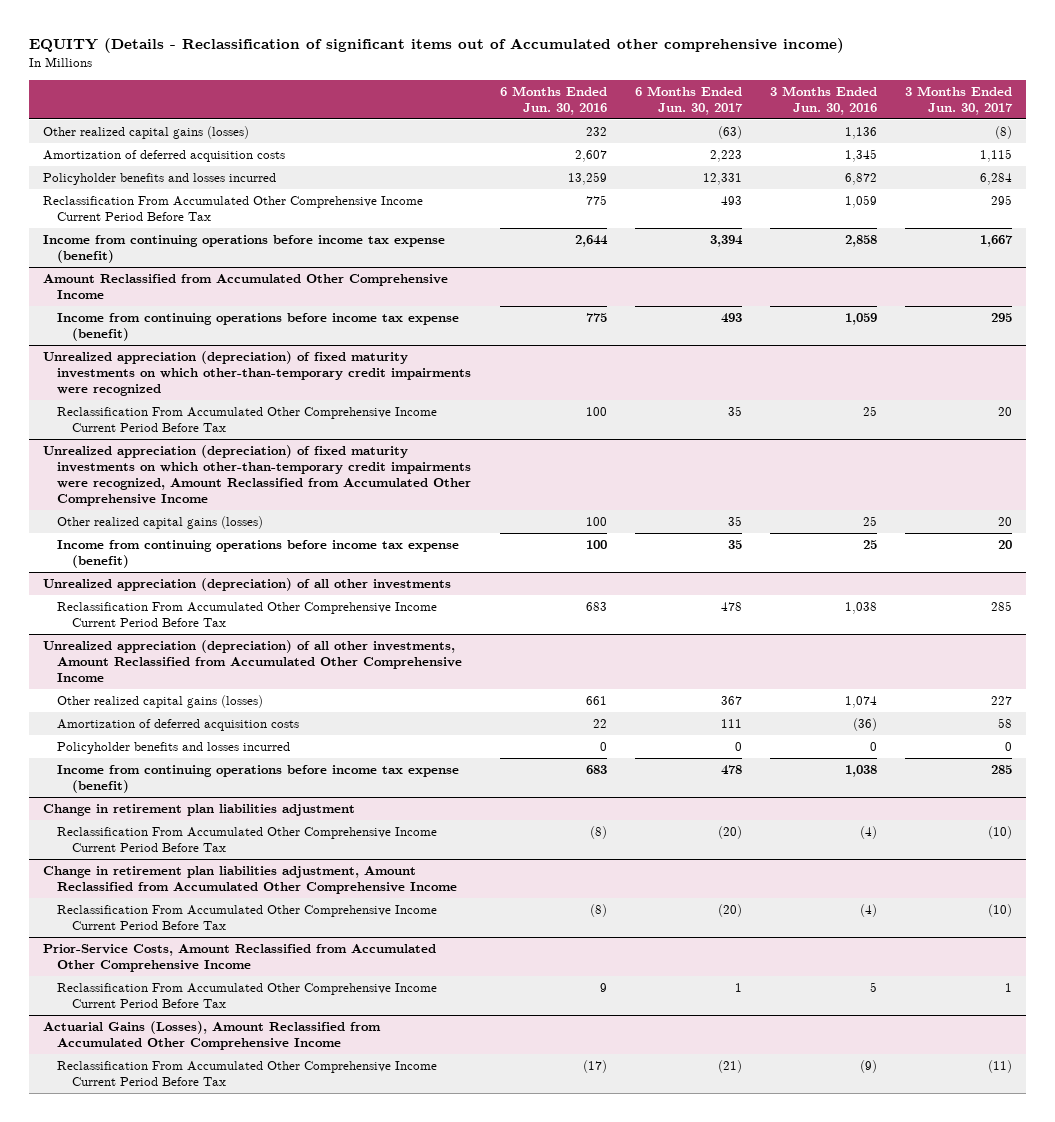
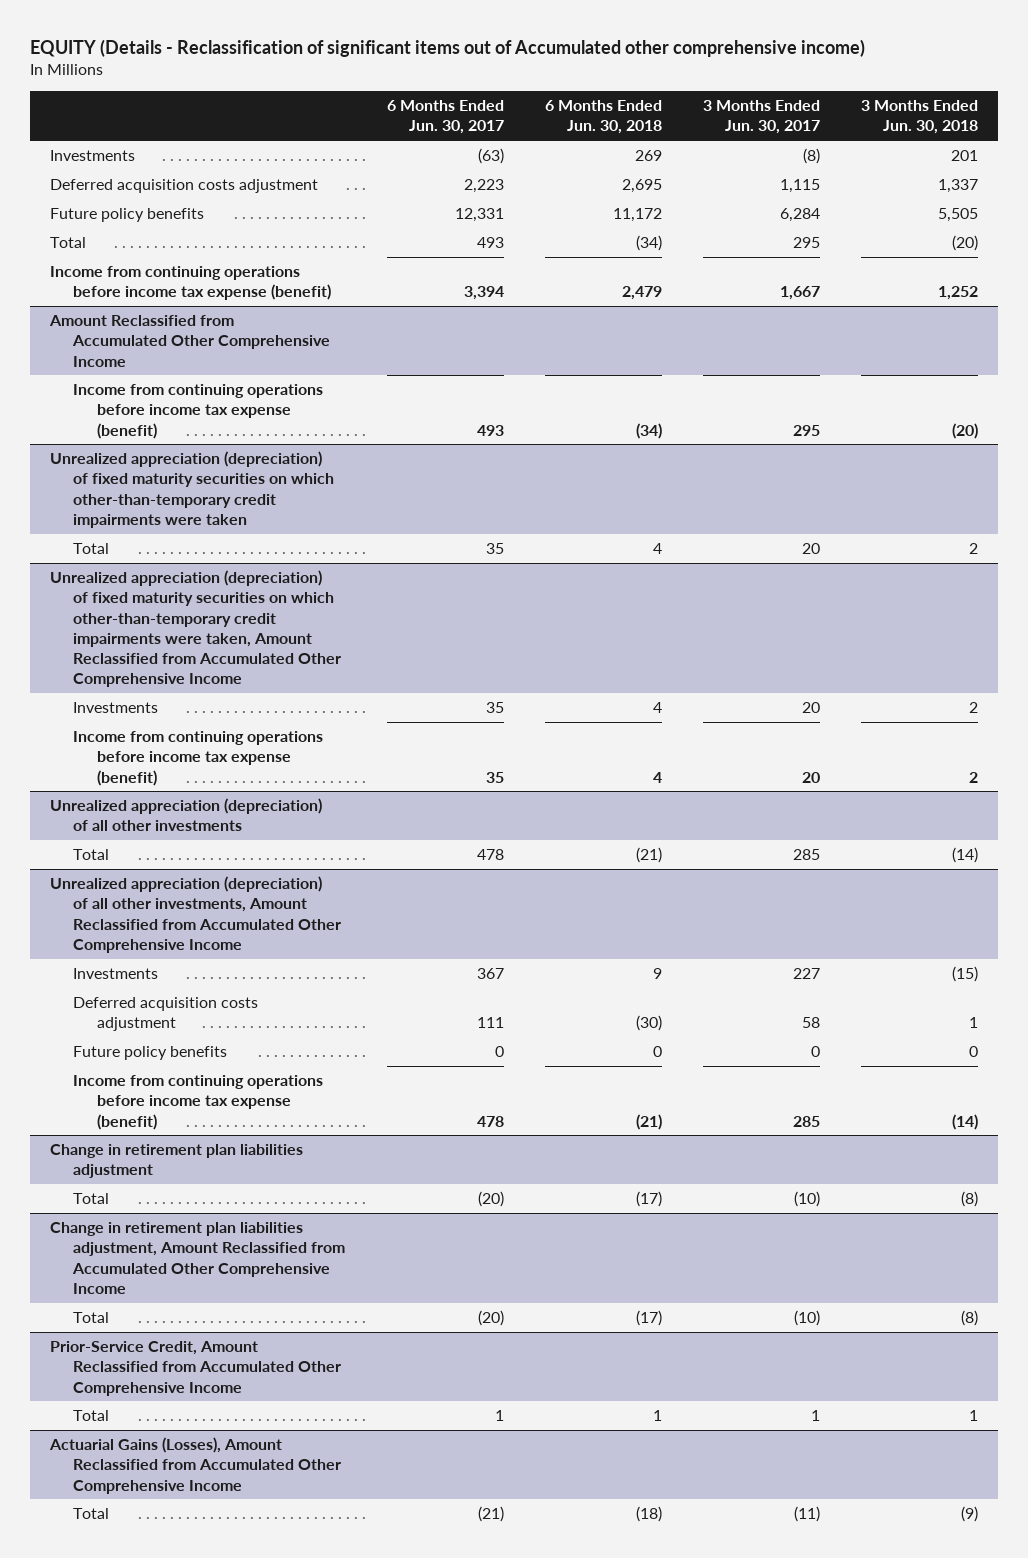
- | 6 Months Ended Jun. 30, 2016 | 6 Months Ended Jun. 30, 2017 | 3 Months Ended Jun. 30, 2016 | 3 Months Ended Jun. 30, 2017
+ | 6 Months Ended Jun. 30, 2017 | 6 Months Ended Jun. 30, 2018 | 3 Months Ended Jun. 30, 2017 | 3 Months Ended Jun. 30, 2018
- Other realized capital gains (losses) | 232 | (63) | 1,136 | (8)
- Amortization of deferred acquisition costs | 2,607 | 2,223 | 1,345 | 1,115
- Policyholder benefits and losses incurred | 13,259 | 12,331 | 6,872 | 6,284
- Reclassification From Accumulated Other Comprehensive Income Current Period Before Tax | 775 | 493 | 1,059 | 295
+ Investments | (63) | 269 | (8) | 201
+ Deferred acquisition costs adjustment | 2,223 | 2,695 | 1,115 | 1,337
+ Future policy benefits | 12,331 | 11,172 | 6,284 | 5,505
+ Total | 493 | (34) | 295 | (20)
- Unrealized appreciation (depreciation) of fixed maturity investments on which other-than-temporary credit impairments were recognized
- Reclassification From Accumulated Other Comprehensive Income Current Period Before Tax | 100 | 35 | 25 | 20
- Unrealized appreciation (depreciation) of fixed maturity investments on which other-than-temporary credit impairments were recognized, Amount Reclassified from Accumulated Other Comprehensive Income
- Other realized capital gains (losses) | 100 | 35 | 25 | 20
+ Unrealized appreciation (depreciation) of fixed maturity securities on which other-than-temporary credit impairments were taken
+ Total | 35 | 4 | 20 | 2
+ Unrealized appreciation (depreciation) of fixed maturity securities on which other-than-temporary credit impairments were taken, Amount Reclassified from Accumulated Other Comprehensive Income
+ Investments | 35 | 4 | 20 | 2
@ Unrealized appreciation (depreciation) of all other investments
- Reclassification From Accumulated Other Comprehensive Income Current Period Before Tax | 683 | 478 | 1,038 | 285
+ Total | 478 | (21) | 285 | (14)
@ Unrealized appreciation (depreciation) of all other investments, Amount Reclassified from Accumulated Other Comprehensive Income
- Other realized capital gains (losses) | 661 | 367 | 1,074 | 227
- Amortization of deferred acquisition costs | 22 | 111 | (36) | 58
- Policyholder benefits and losses incurred | 0 | 0 | 0 | 0
+ Investments | 367 | 9 | 227 | (15)
+ Deferred acquisition costs adjustment | 111 | (30) | 58 | 1
+ Future policy benefits | 0 | 0 | 0 | 0
@ Change in retirement plan liabilities adjustment
- Reclassification From Accumulated Other Comprehensive Income Current Period Before Tax | (8) | (20) | (4) | (10)
+ Total | (20) | (17) | (10) | (8)
@ Change in retirement plan liabilities adjustment, Amount Reclassified from Accumulated Other Comprehensive Income
- Reclassification From Accumulated Other Comprehensive Income Current Period Before Tax | (8) | (20) | (4) | (10)
- Prior-Service Costs, Amount Reclassified from Accumulated Other Comprehensive Income
- Reclassification From Accumulated Other Comprehensive Income Current Period Before Tax | 9 | 1 | 5 | 1
@ Change in retirement plan liabilities adjustment, Amount Reclassified from Accumulated Other Comprehensive Income
+ Total | (20) | (17) | (10) | (8)
+ Prior-Service Credit, Amount Reclassified from Accumulated Other Comprehensive Income
+ Total | 1 | 1 | 1 | 1
@ Actuarial Gains (Losses), Amount Reclassified from Accumulated Other Comprehensive Income
- Reclassification From Accumulated Other Comprehensive Income Current Period Before Tax | (17) | (21) | (9) | (11)
+ Total | (21) | (18) | (11) | (9)

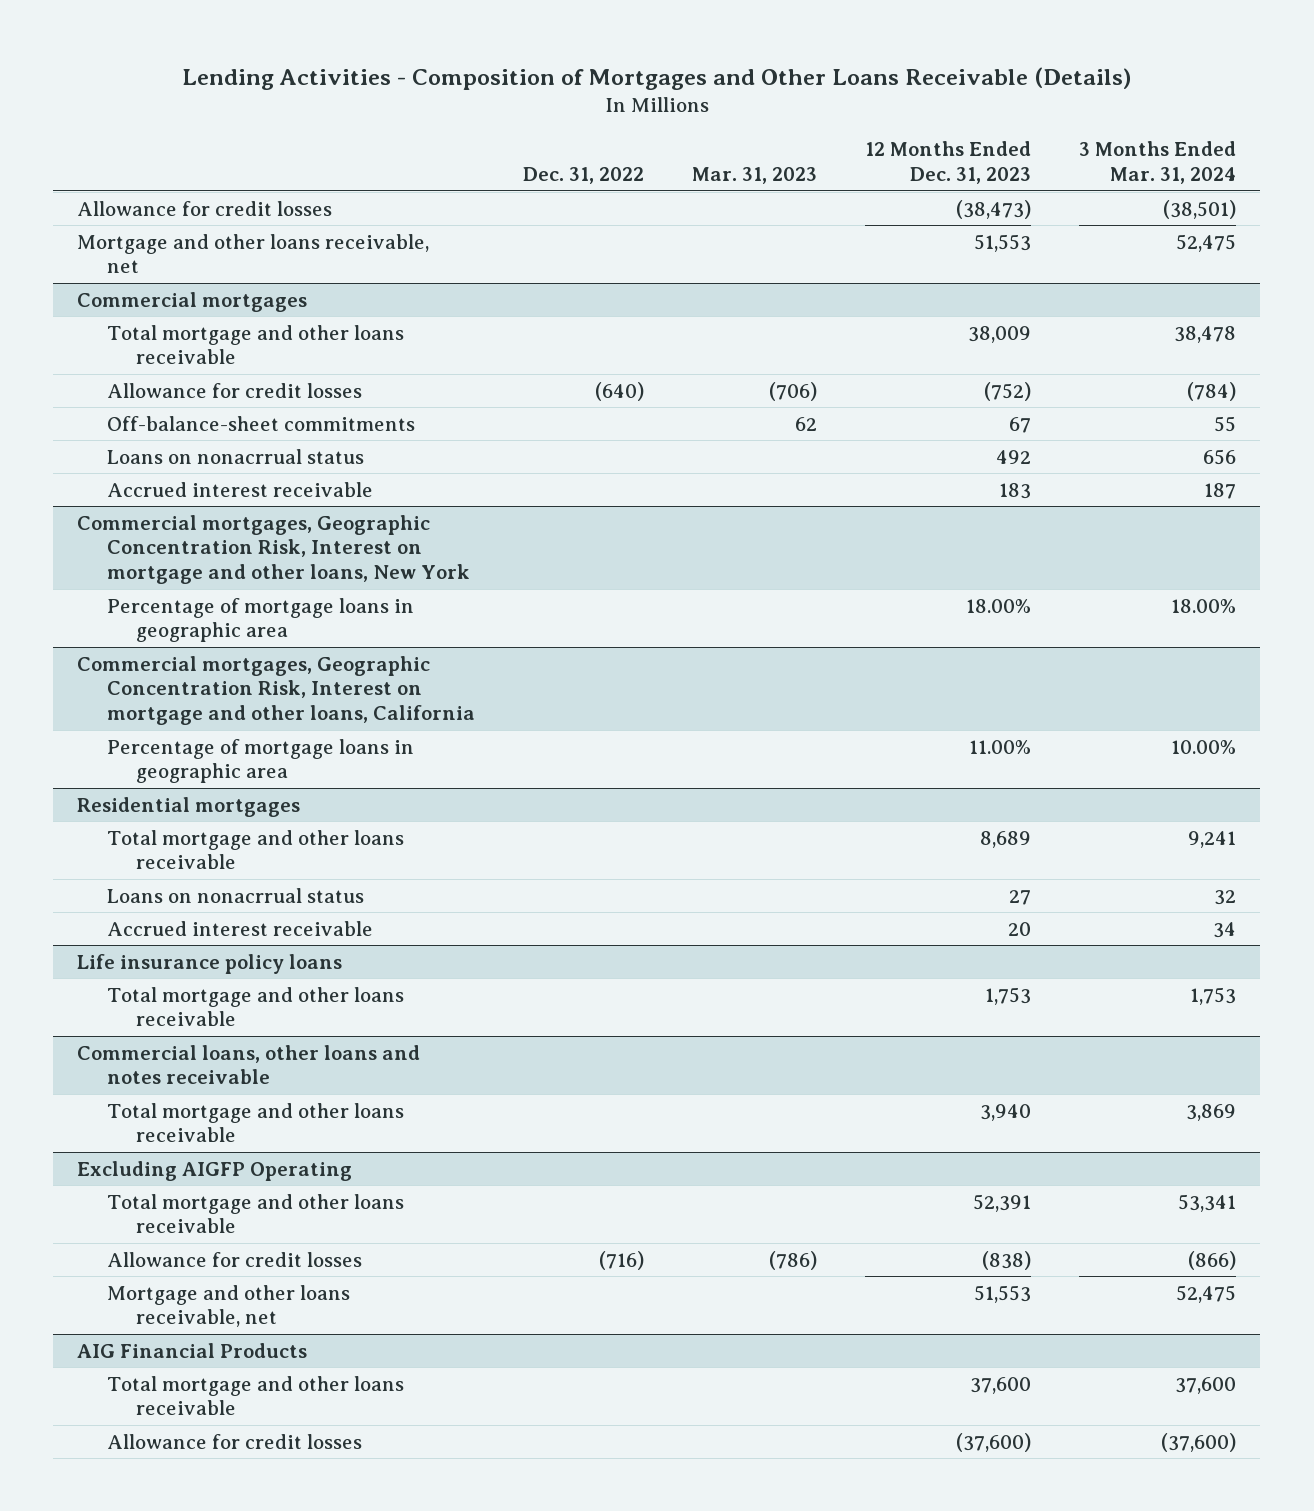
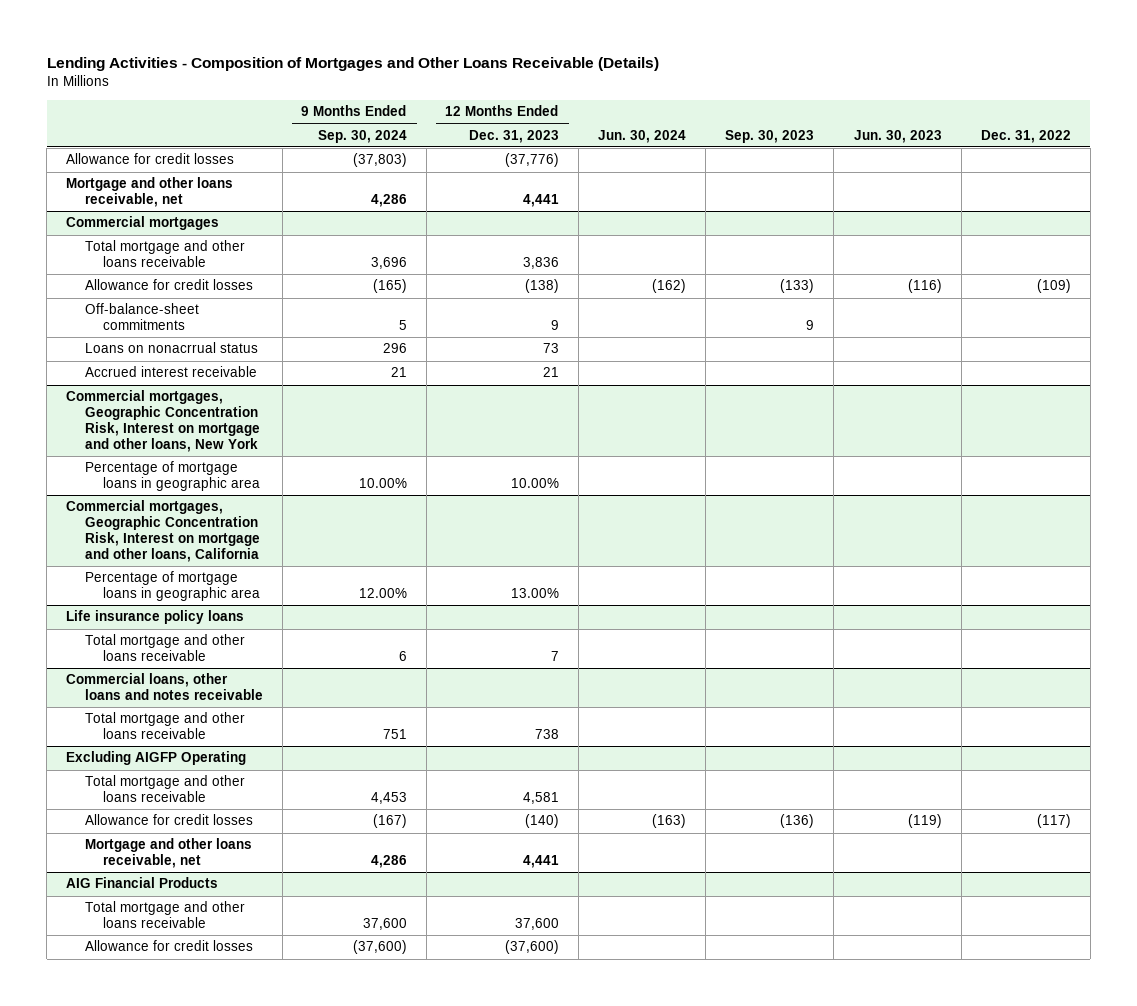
- | Dec. 31, 2022 | Mar. 31, 2023 | 12 Months Ended Dec. 31, 2023 | 3 Months Ended Mar. 31, 2024
+ | 9 Months Ended Sep. 30, 2024 | 12 Months Ended Dec. 31, 2023 | Jun. 30, 2024 | Sep. 30, 2023 | Jun. 30, 2023 | Dec. 31, 2022
- Allowance for credit losses | | | (38,473) | (38,501)
- Mortgage and other loans receivable, net | | | 51,553 | 52,475
+ Allowance for credit losses | (37,803) | (37,776) | | | |
+ Mortgage and other loans receivable, net | 4,286 | 4,441 | | | |
@ Commercial mortgages
- Total mortgage and other loans receivable | | | 38,009 | 38,478
- Allowance for credit losses | (640) | (706) | (752) | (784)
- Off-balance-sheet commitments | | 62 | 67 | 55
- Loans on nonacrrual status | | | 492 | 656
- Accrued interest receivable | | | 183 | 187
+ Total mortgage and other loans receivable | 3,696 | 3,836 | | | |
+ Allowance for credit losses | (165) | (138) | (162) | (133) | (116) | (109)
+ Off-balance-sheet commitments | 5 | 9 | | 9 | |
+ Loans on nonacrrual status | 296 | 73 | | | |
+ Accrued interest receivable | 21 | 21 | | | |
@ Commercial mortgages, Geographic Concentration Risk, Interest on mortgage and other loans, New York
- Percentage of mortgage loans in geographic area | | | 18.00% | 18.00%
+ Percentage of mortgage loans in geographic area | 10.00% | 10.00% | | | |
@ Commercial mortgages, Geographic Concentration Risk, Interest on mortgage and other loans, California
- Percentage of mortgage loans in geographic area | | | 11.00% | 10.00%
- Residential mortgages
- Total mortgage and other loans receivable | | | 8,689 | 9,241
- Loans on nonacrrual status | | | 27 | 32
- Accrued interest receivable | | | 20 | 34
@ Commercial mortgages, Geographic Concentration Risk, Interest on mortgage and other loans, California
+ Percentage of mortgage loans in geographic area | 12.00% | 13.00% | | | |
@ Life insurance policy loans
- Total mortgage and other loans receivable | | | 1,753 | 1,753
+ Total mortgage and other loans receivable | 6 | 7 | | | |
@ Commercial loans, other loans and notes receivable
- Total mortgage and other loans receivable | | | 3,940 | 3,869
+ Total mortgage and other loans receivable | 751 | 738 | | | |
@ Excluding AIGFP Operating
- Total mortgage and other loans receivable | | | 52,391 | 53,341
- Allowance for credit losses | (716) | (786) | (838) | (866)
- Mortgage and other loans receivable, net | | | 51,553 | 52,475
+ Total mortgage and other loans receivable | 4,453 | 4,581 | | | |
+ Allowance for credit losses | (167) | (140) | (163) | (136) | (119) | (117)
+ Mortgage and other loans receivable, net | 4,286 | 4,441 | | | |

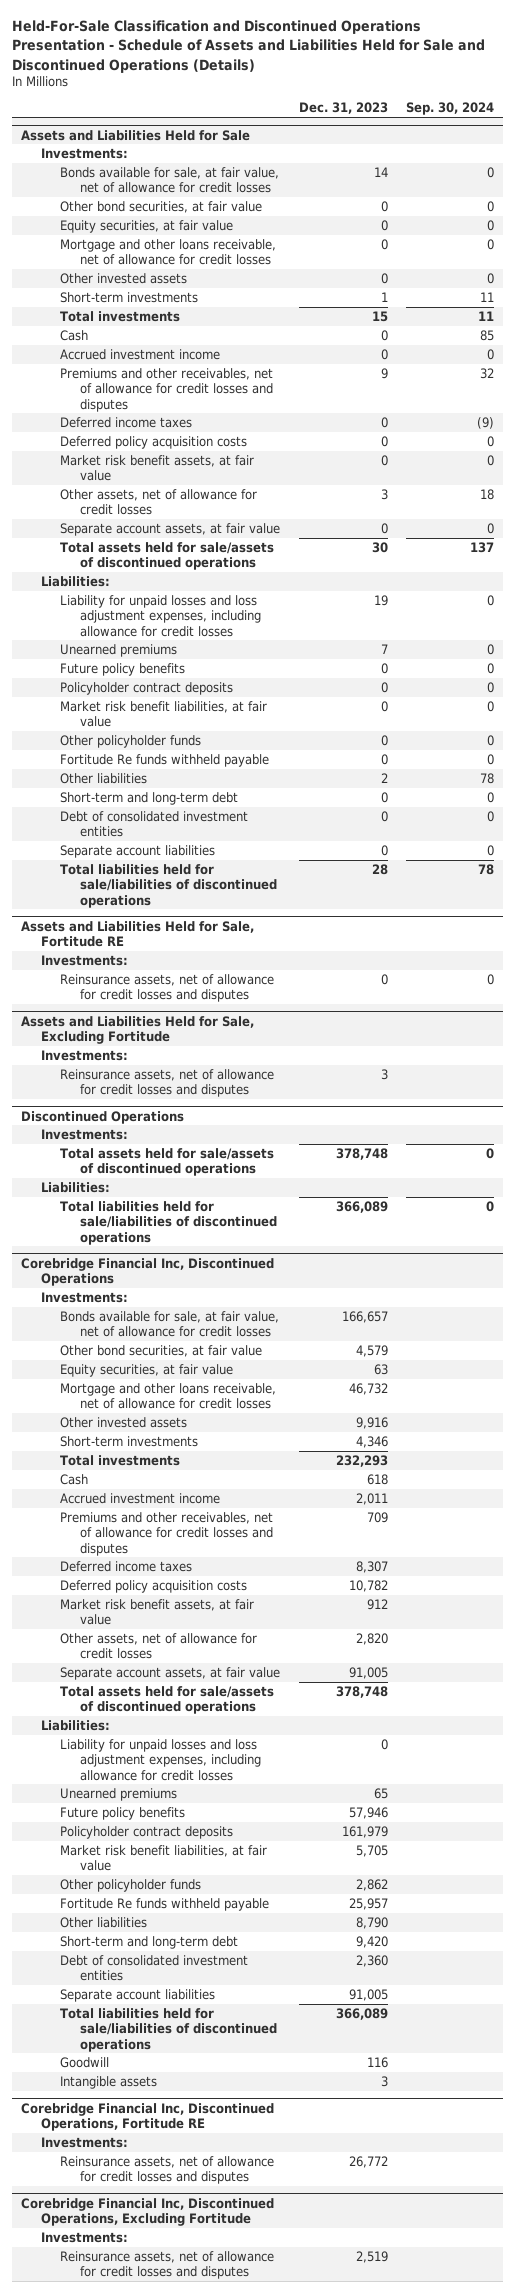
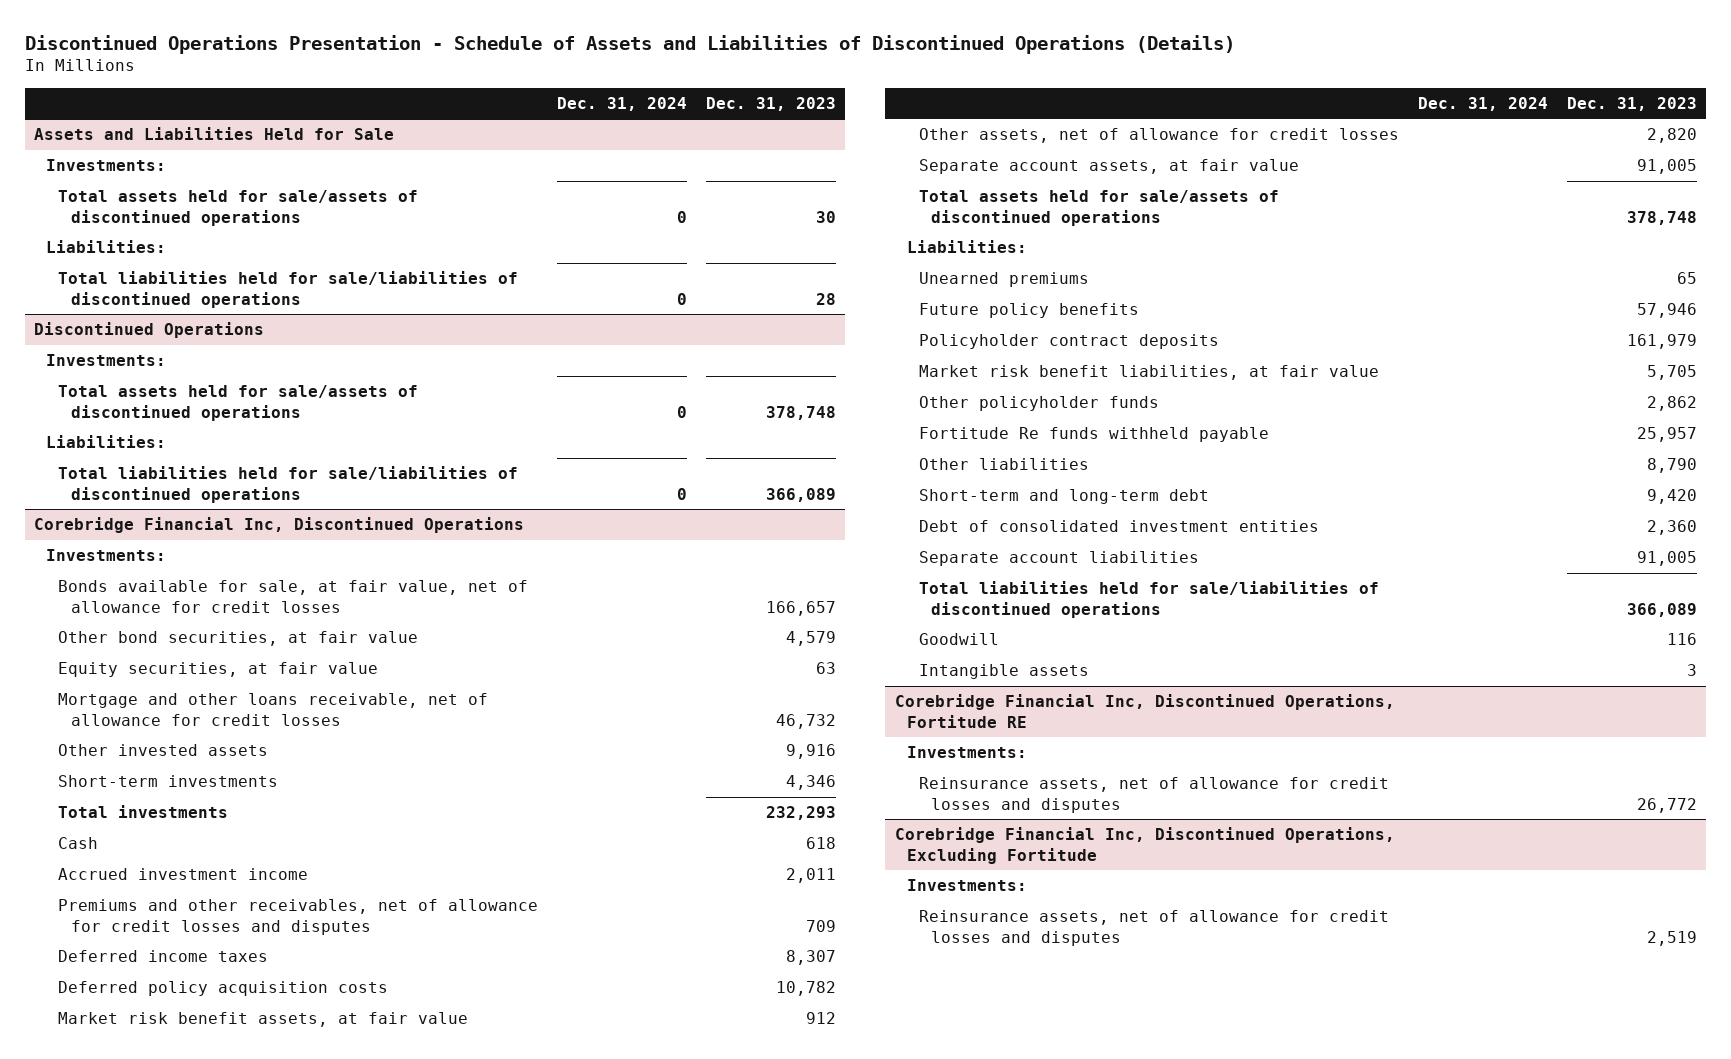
- Held-For-Sale Classification and Discontinued Operations Presentation - Schedule of Assets and Liabilities Held for Sale and Discontinued Operations (Details)
+ Discontinued Operations Presentation - Schedule of Assets and Liabilities of Discontinued Operations (Details)
- | Dec. 31, 2023 | Sep. 30, 2024
+ | Dec. 31, 2024 | Dec. 31, 2023
@ Assets and Liabilities Held for Sale
- Bonds available for sale, at fair value, net of allowance for credit losses | 14 | 0
- Other bond securities, at fair value | 0 | 0
- Equity securities, at fair value | 0 | 0
- Mortgage and other loans receivable, net of allowance for credit losses | 0 | 0
- Other invested assets | 0 | 0
- Short-term investments | 1 | 11
- Total investments | 15 | 11
- Cash | 0 | 85
- Accrued investment income | 0 | 0
- Premiums and other receivables, net of allowance for credit losses and disputes | 9 | 32
- Deferred income taxes | 0 | (9)
- Deferred policy acquisition costs | 0 | 0
- Market risk benefit assets, at fair value | 0 | 0
- Other assets, net of allowance for credit losses | 3 | 18
- Separate account assets, at fair value | 0 | 0
- Liability for unpaid losses and loss adjustment expenses, including allowance for credit losses | 19 | 0
- Unearned premiums | 7 | 0
- Future policy benefits | 0 | 0
- Policyholder contract deposits | 0 | 0
- Market risk benefit liabilities, at fair value | 0 | 0
- Other policyholder funds | 0 | 0
- Fortitude Re funds withheld payable | 0 | 0
- Other liabilities | 2 | 78
- Short-term and long-term debt | 0 | 0
- Debt of consolidated investment entities | 0 | 0
- Separate account liabilities | 0 | 0
- Assets and Liabilities Held for Sale, Fortitude RE
- Investments:
- Reinsurance assets, net of allowance for credit losses and disputes | 0 | 0
- Assets and Liabilities Held for Sale, Excluding Fortitude
- Investments:
- Reinsurance assets, net of allowance for credit losses and disputes | 3 |
@ Corebridge Financial Inc, Discontinued Operations
- Liability for unpaid losses and loss adjustment expenses, including allowance for credit losses | 0 |

